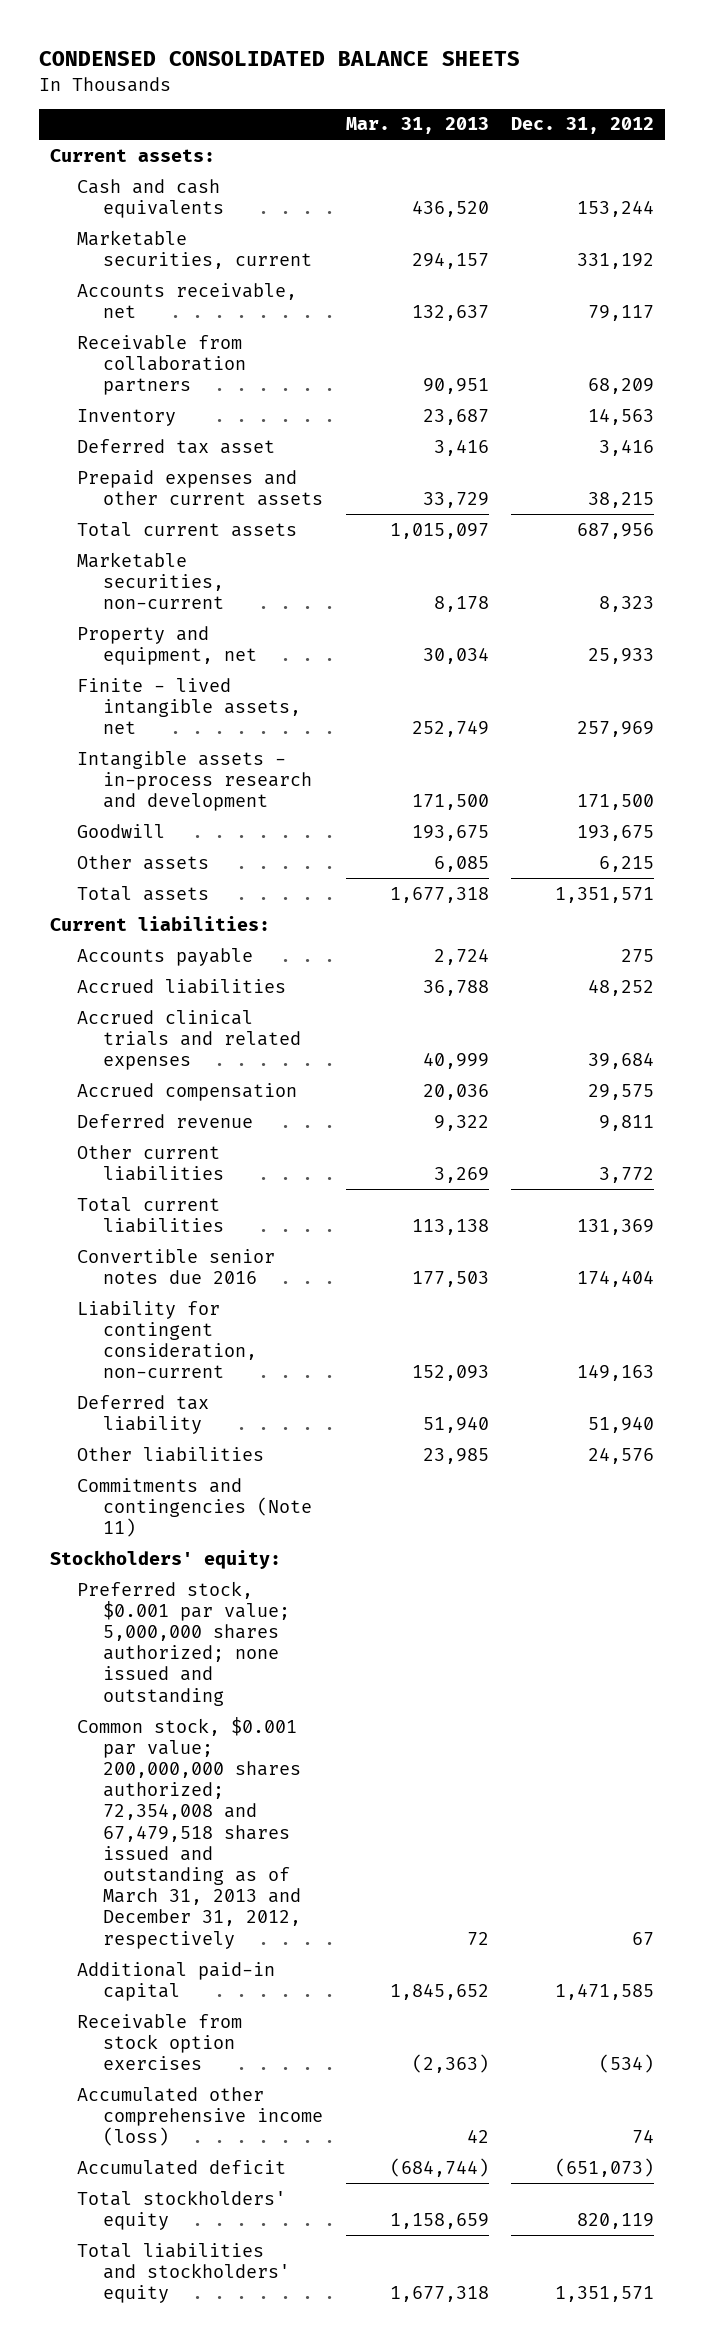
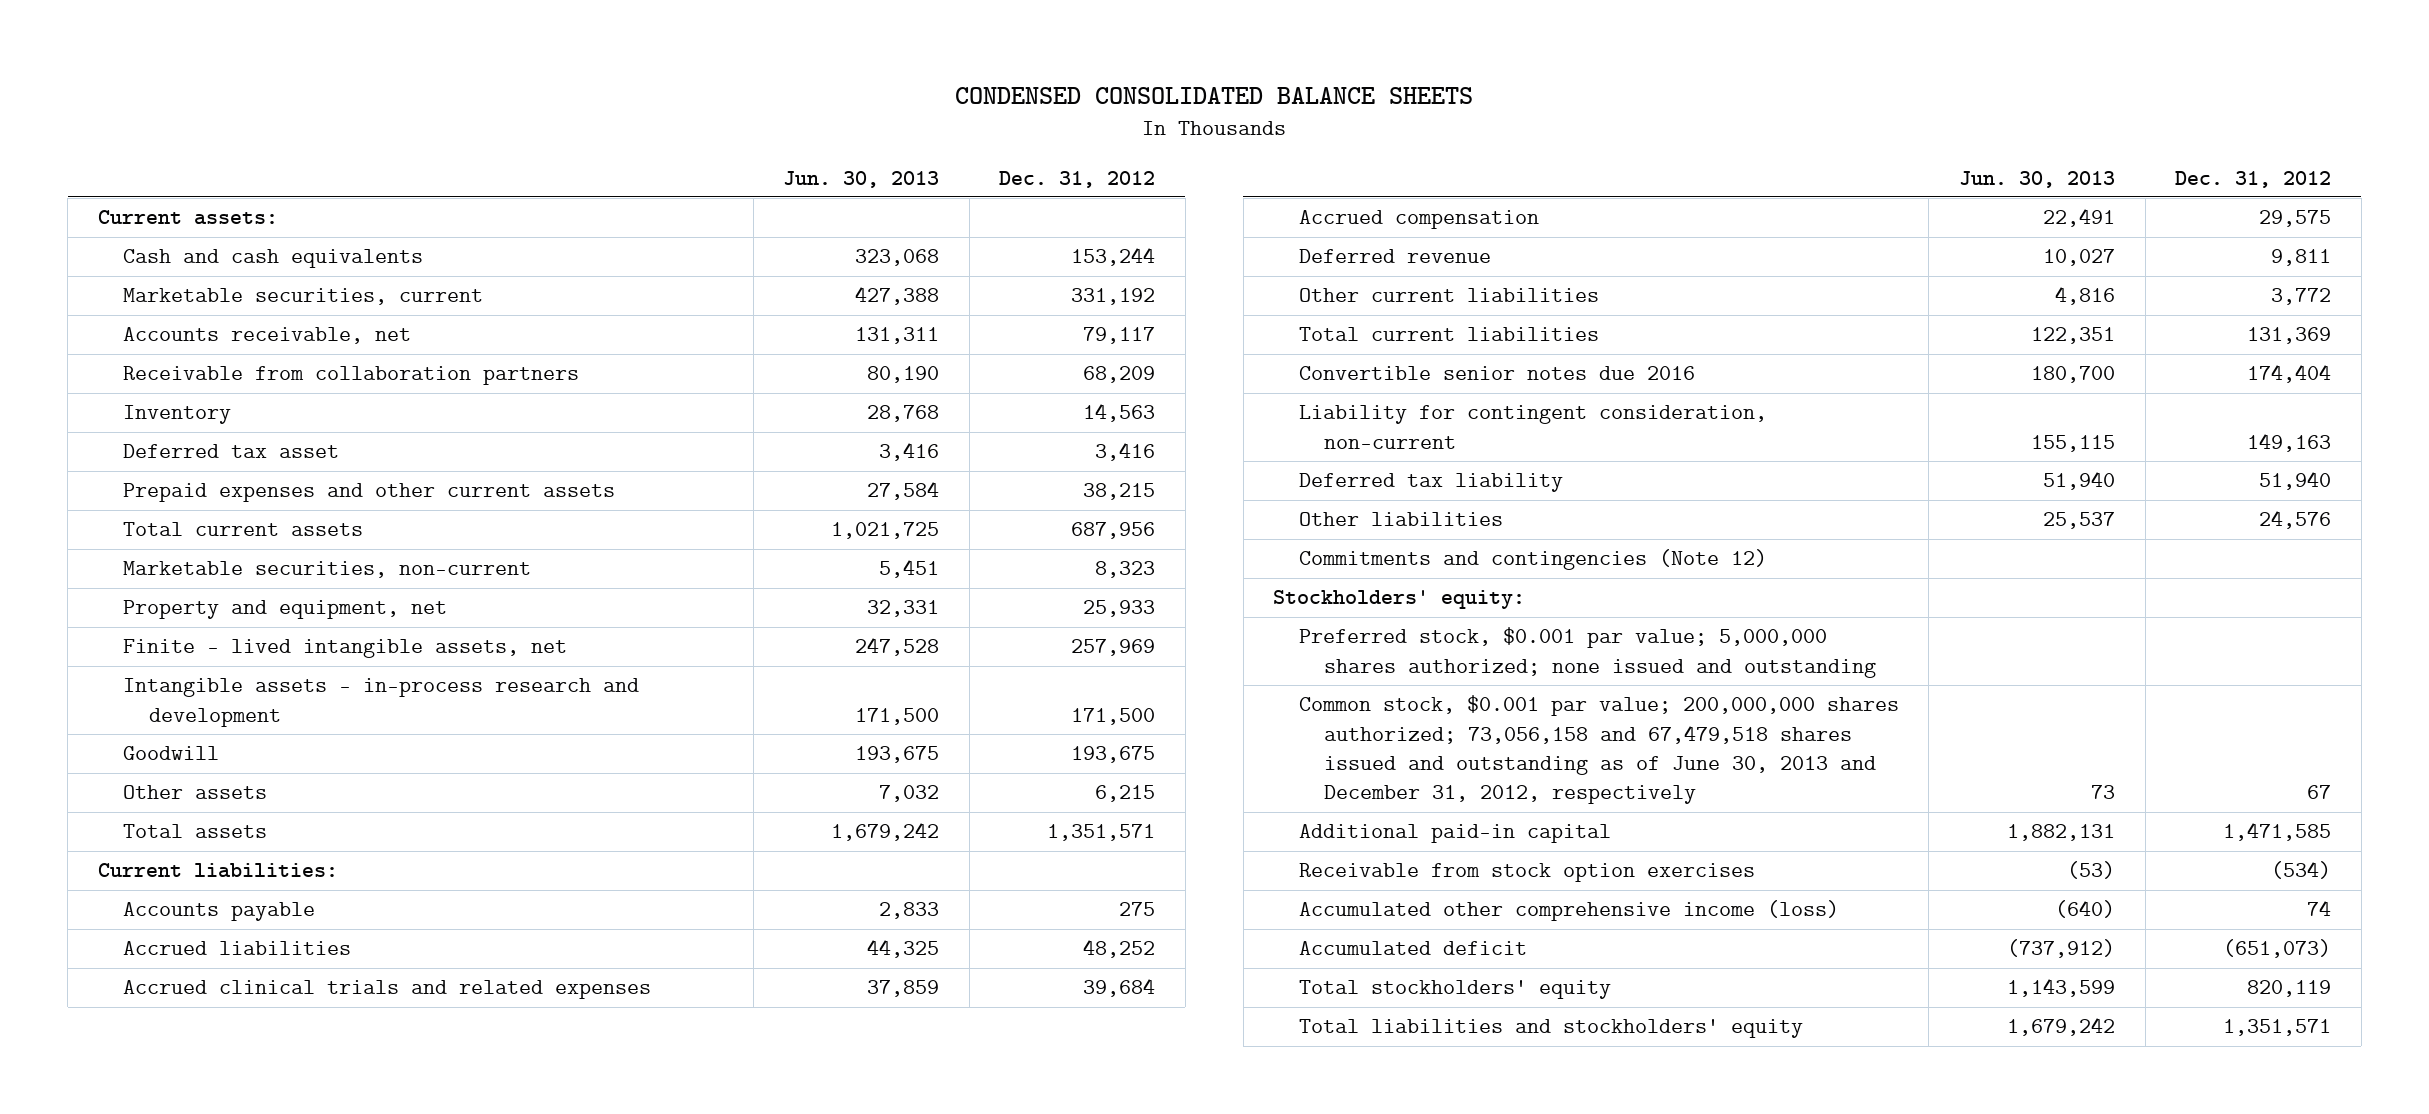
- | Mar. 31, 2013 | Dec. 31, 2012
+ | Jun. 30, 2013 | Dec. 31, 2012
- Commitments and contingencies (Note 11)
+ Commitments and contingencies (Note 12)
- Common stock, $0.001 par value; 200,000,000 shares authorized; 72,354,008 and 67,479,518 shares issued and outstanding as of March 31, 2013 and December 31, 2012, respectively | 72 | 67
+ Common stock, $0.001 par value; 200,000,000 shares authorized; 73,056,158 and 67,479,518 shares issued and outstanding as of June 30, 2013 and December 31, 2012, respectively | 73 | 67

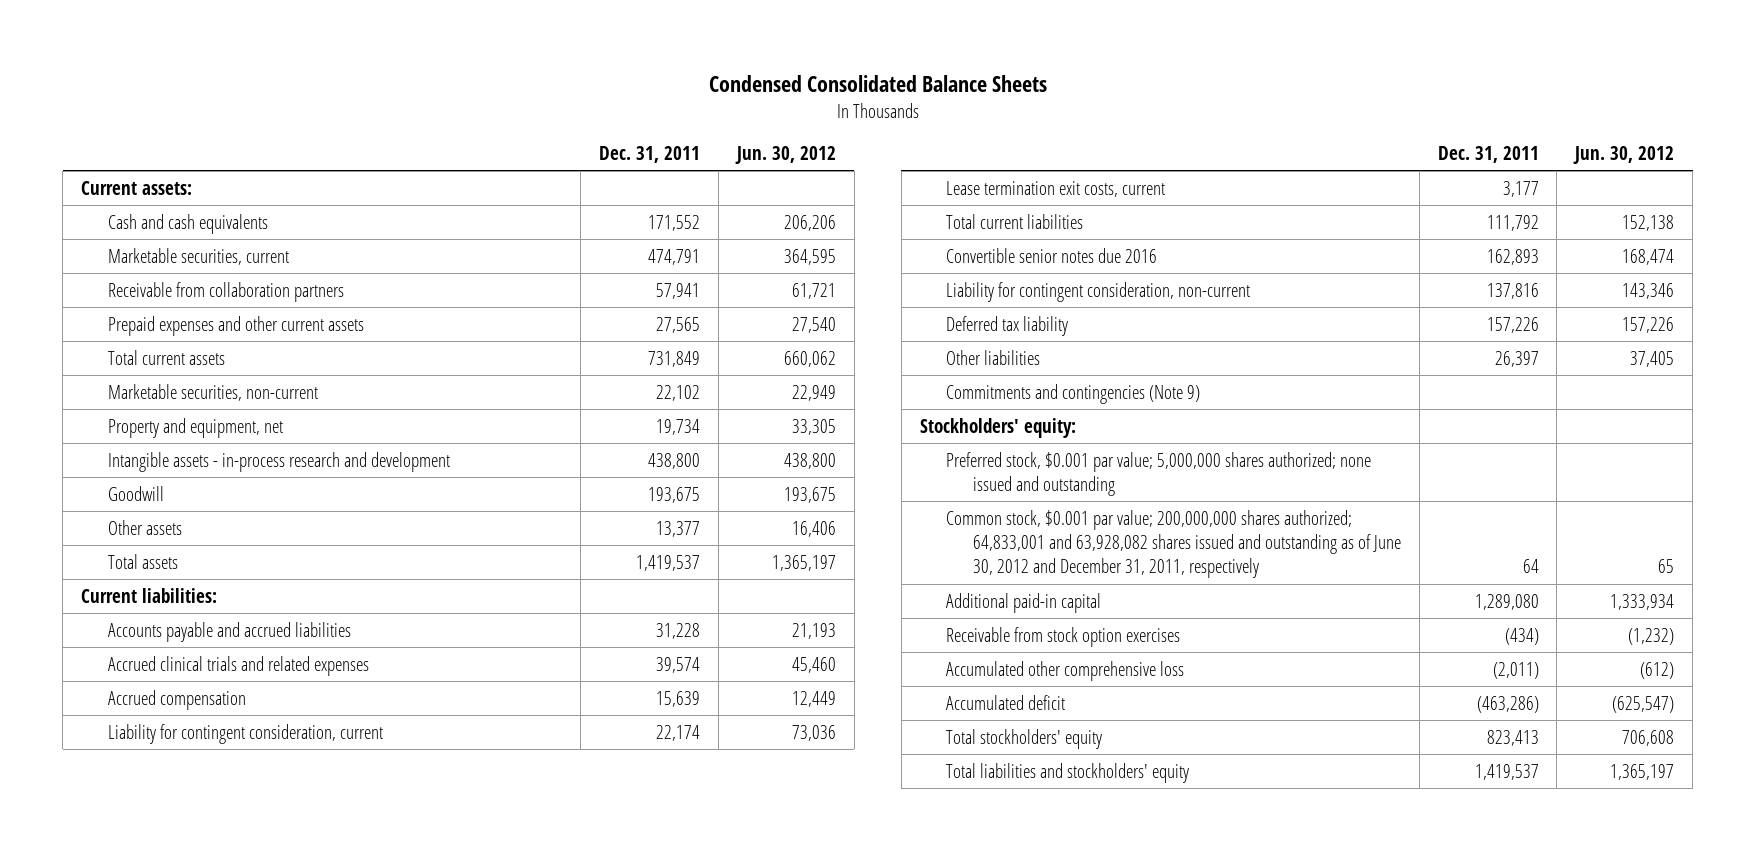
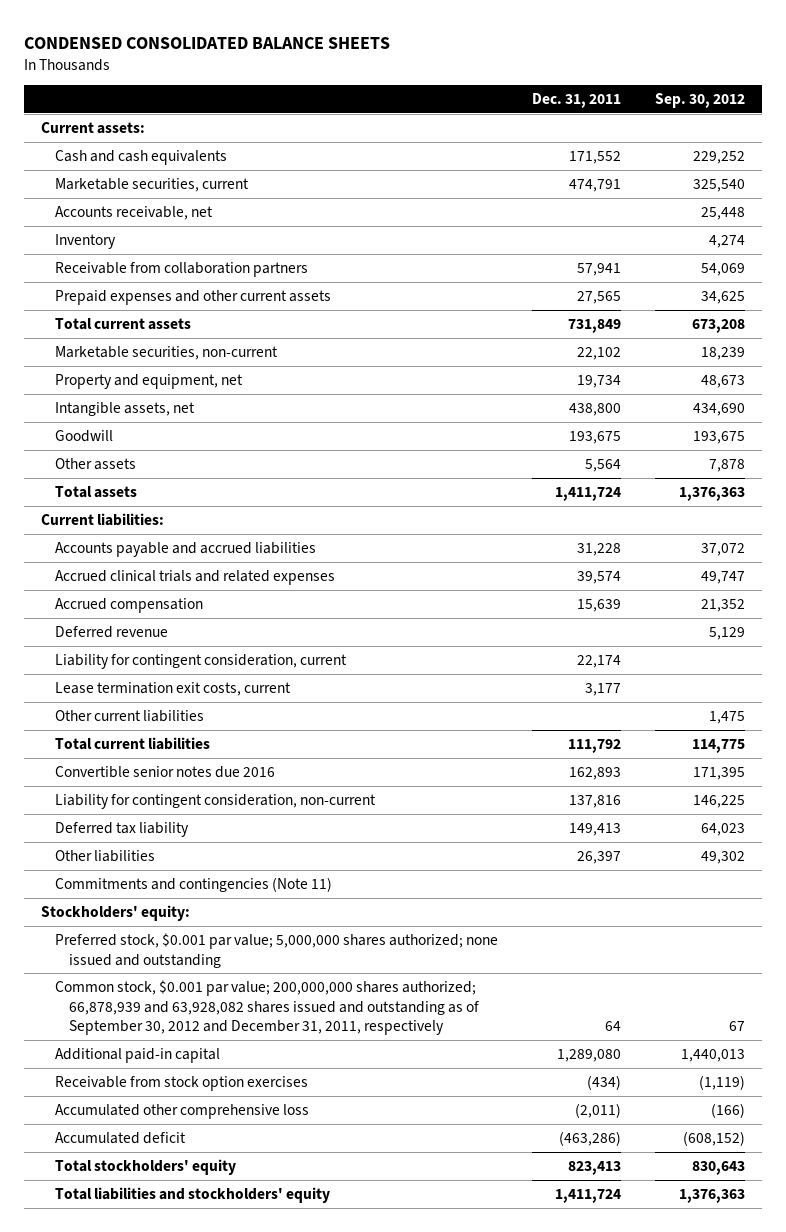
- Condensed Consolidated Balance Sheets
+ CONDENSED CONSOLIDATED BALANCE SHEETS
- | Dec. 31, 2011 | Jun. 30, 2012
+ | Dec. 31, 2011 | Sep. 30, 2012
+ Accounts receivable, net | | 25,448
+ Inventory | | 4,274
- Intangible assets - in-process research and development | 438,800 | 438,800
+ Intangible assets, net | 438,800 | 434,690
- Other assets | 13,377 | 16,406
- Total assets | 1,419,537 | 1,365,197
+ Other assets | 5,564 | 7,878
+ Total assets | 1,411,724 | 1,376,363
+ Deferred revenue | | 5,129
+ Other current liabilities | | 1,475
- Deferred tax liability | 157,226 | 157,226
+ Deferred tax liability | 149,413 | 64,023
- Commitments and contingencies (Note 9)
+ Commitments and contingencies (Note 11)
- Common stock, $0.001 par value; 200,000,000 shares authorized; 64,833,001 and 63,928,082 shares issued and outstanding as of June 30, 2012 and December 31, 2011, respectively | 64 | 65
+ Common stock, $0.001 par value; 200,000,000 shares authorized; 66,878,939 and 63,928,082 shares issued and outstanding as of September 30, 2012 and December 31, 2011, respectively | 64 | 67
- Total liabilities and stockholders' equity | 1,419,537 | 1,365,197
+ Total liabilities and stockholders' equity | 1,411,724 | 1,376,363

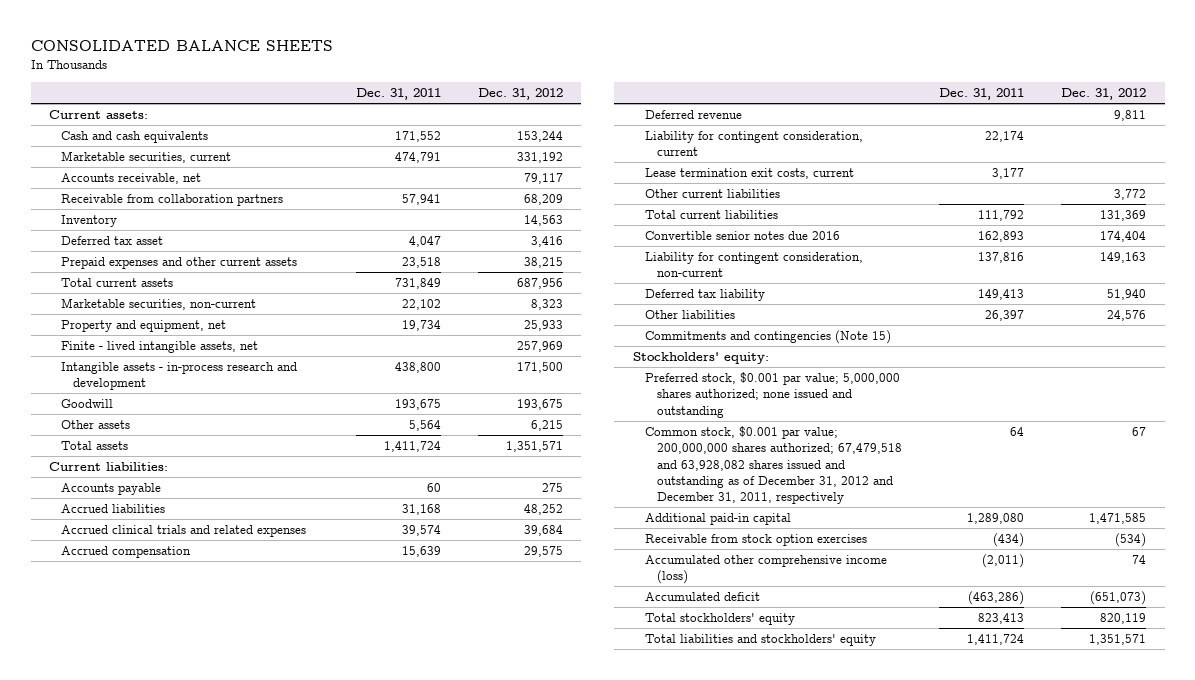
- CONDENSED CONSOLIDATED BALANCE SHEETS
+ CONSOLIDATED BALANCE SHEETS
- | Dec. 31, 2011 | Sep. 30, 2012
+ | Dec. 31, 2011 | Dec. 31, 2012
- Prepaid expenses and other current assets | 27,565 | 34,625
moved down: Inventory | | 14,563
+ Deferred tax asset | 4,047 | 3,416
+ Prepaid expenses and other current assets | 23,518 | 38,215
- Intangible assets, net | 438,800 | 434,690
+ Finite - lived intangible assets, net | | 257,969
+ Intangible assets - in-process research and development | 438,800 | 171,500
- Accounts payable and accrued liabilities | 31,228 | 37,072
+ Accounts payable | 60 | 275
+ Accrued liabilities | 31,168 | 48,252
- Commitments and contingencies (Note 11)
+ Commitments and contingencies (Note 15)
- Common stock, $0.001 par value; 200,000,000 shares authorized; 66,878,939 and 63,928,082 shares issued and outstanding as of September 30, 2012 and December 31, 2011, respectively | 64 | 67
+ Common stock, $0.001 par value; 200,000,000 shares authorized; 67,479,518 and 63,928,082 shares issued and outstanding as of December 31, 2012 and December 31, 2011, respectively | 64 | 67
- Accumulated other comprehensive loss | (2,011) | (166)
+ Accumulated other comprehensive income (loss) | (2,011) | 74

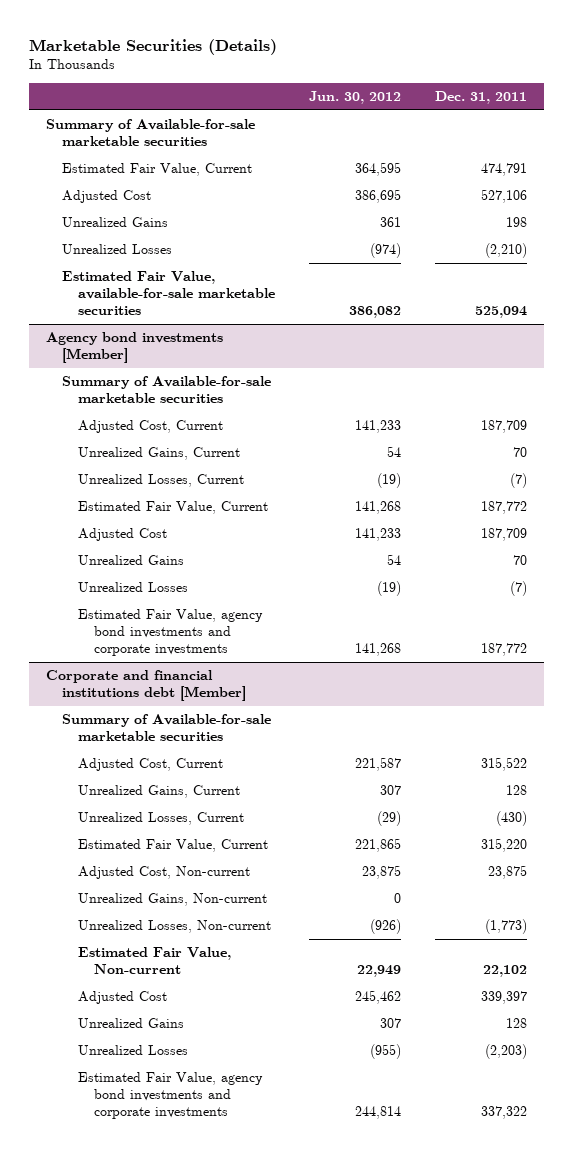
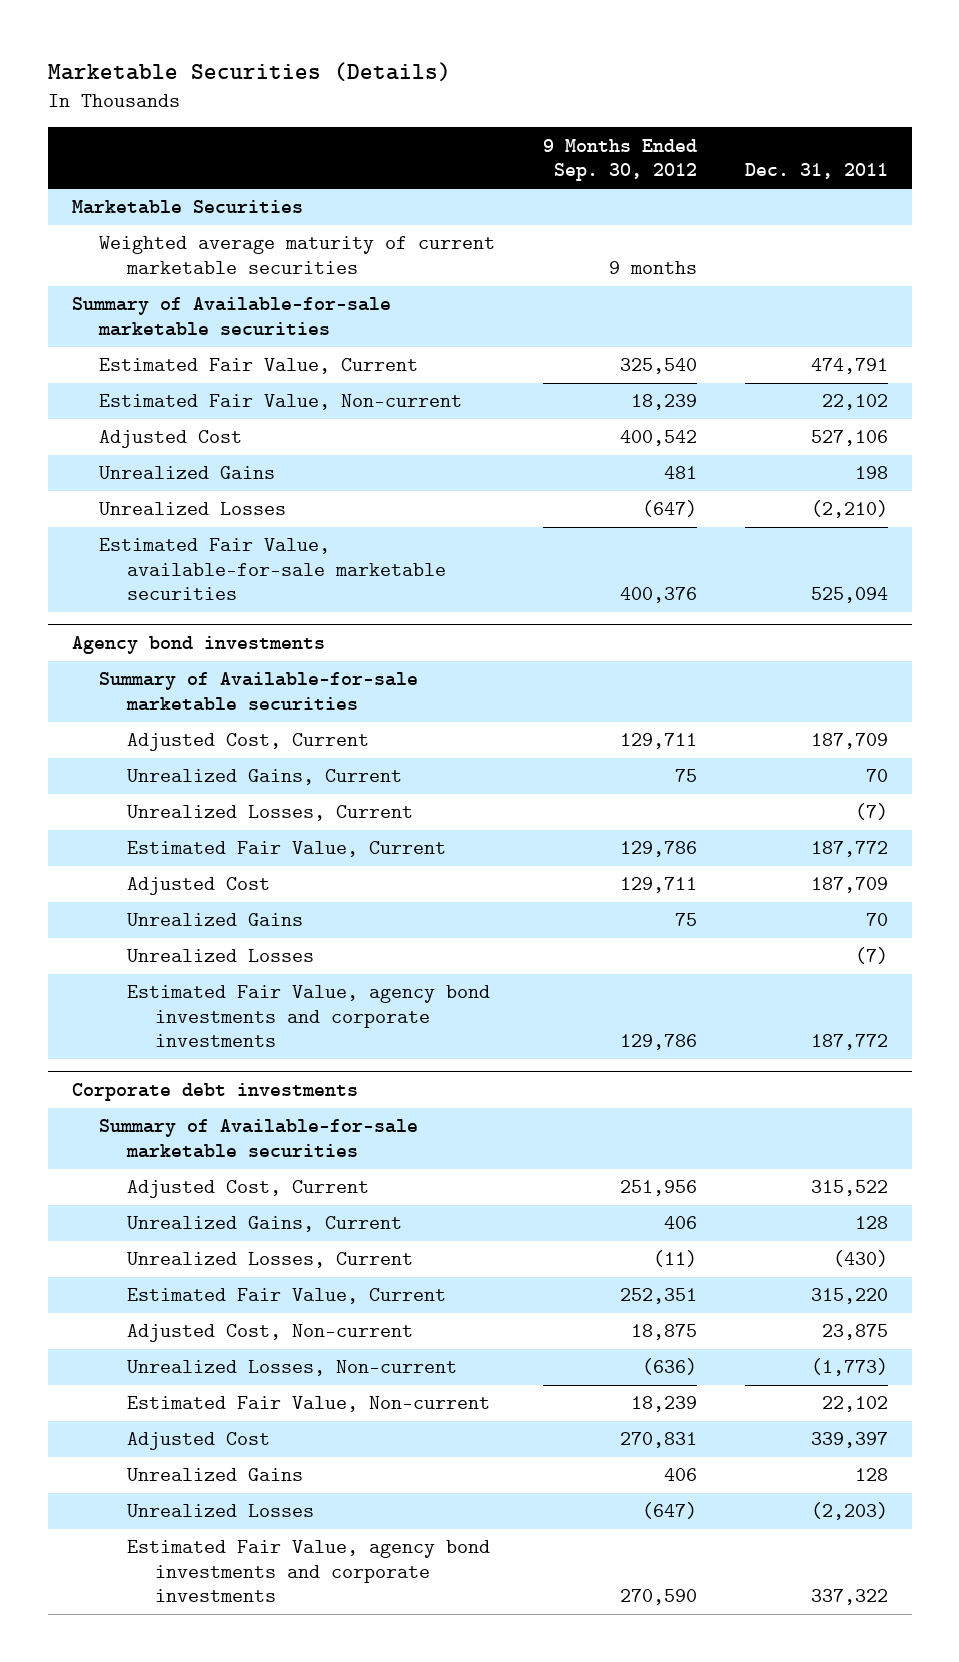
- | Jun. 30, 2012 | Dec. 31, 2011
+ | 9 Months Ended Sep. 30, 2012 | Dec. 31, 2011
+ Marketable Securities
+ Weighted average maturity of current marketable securities | 9 months |
+ Estimated Fair Value, Non-current | 18,239 | 22,102
- Agency bond investments [Member]
+ Agency bond investments
- Corporate and financial institutions debt [Member]
+ Corporate debt investments
- Unrealized Gains, Non-current | 0 |

